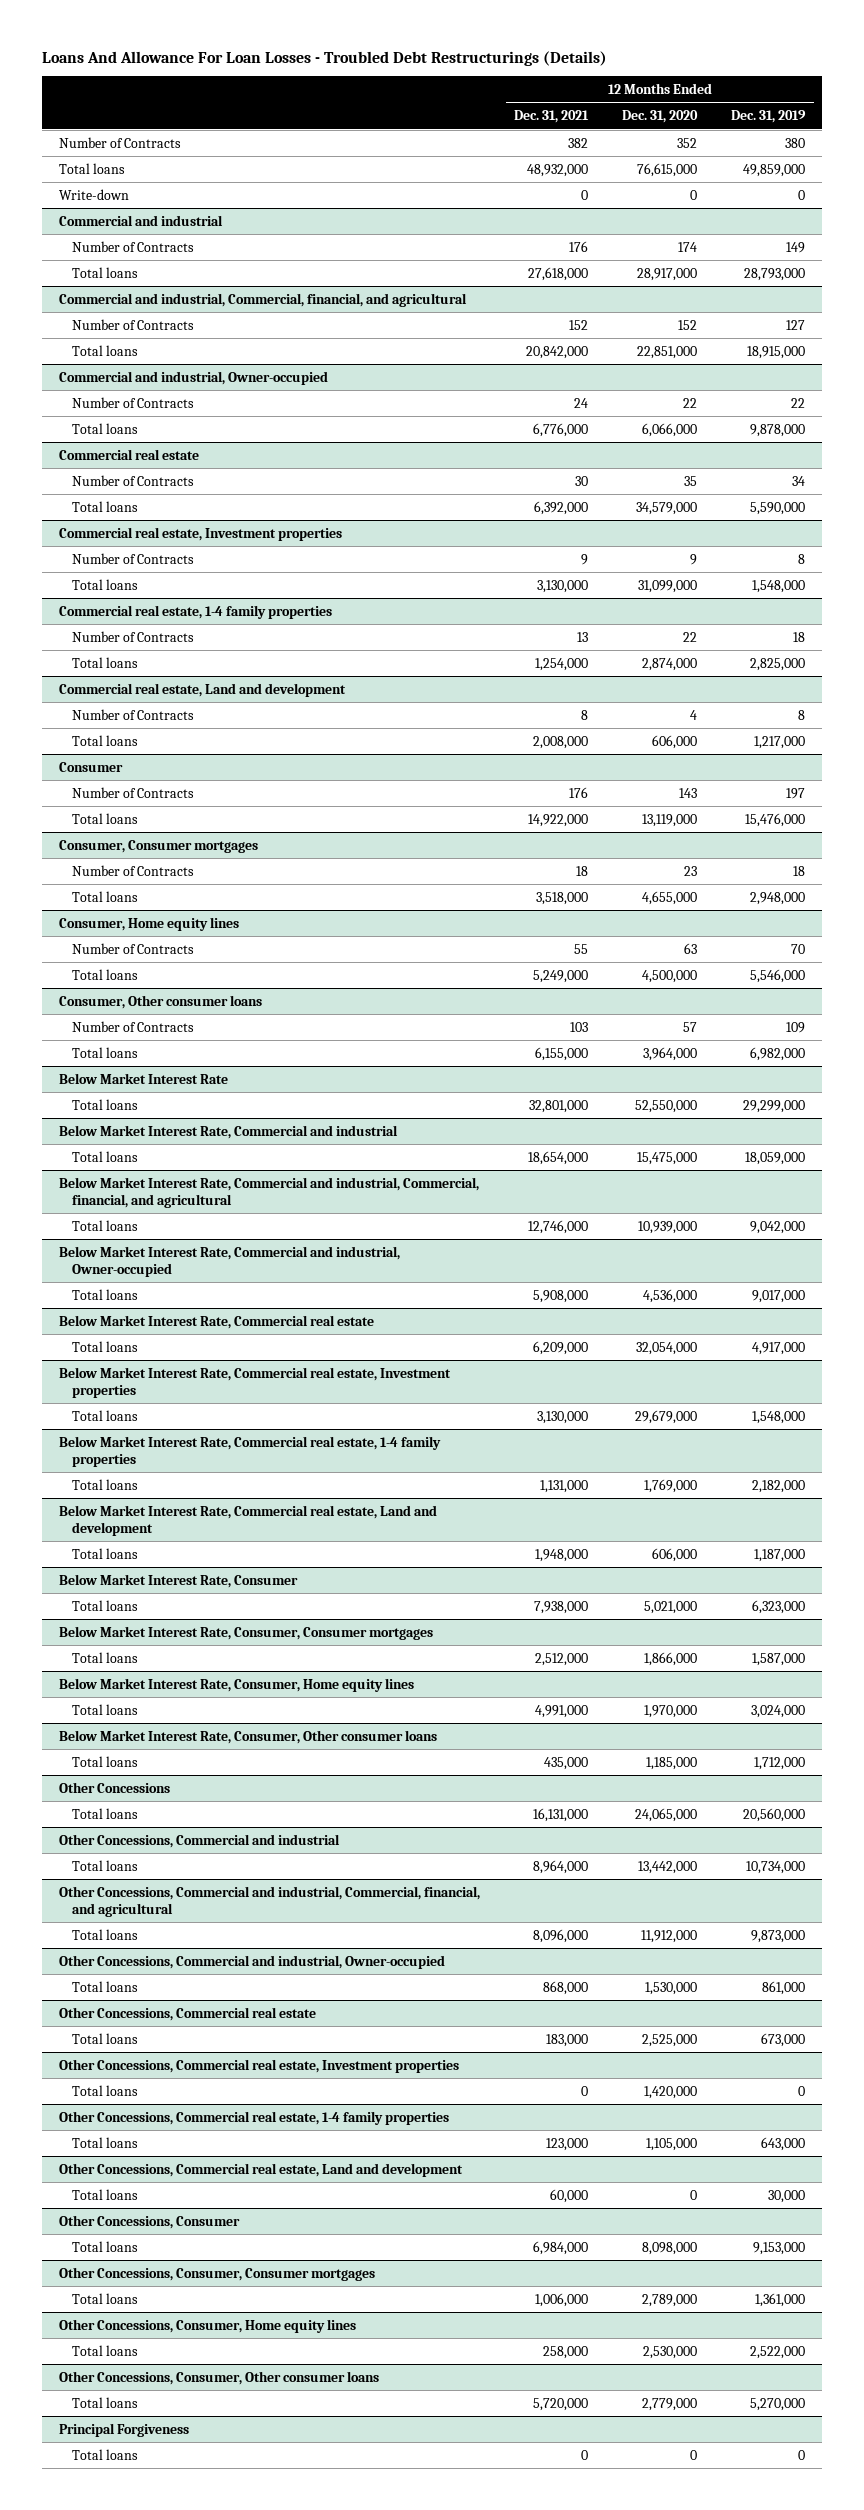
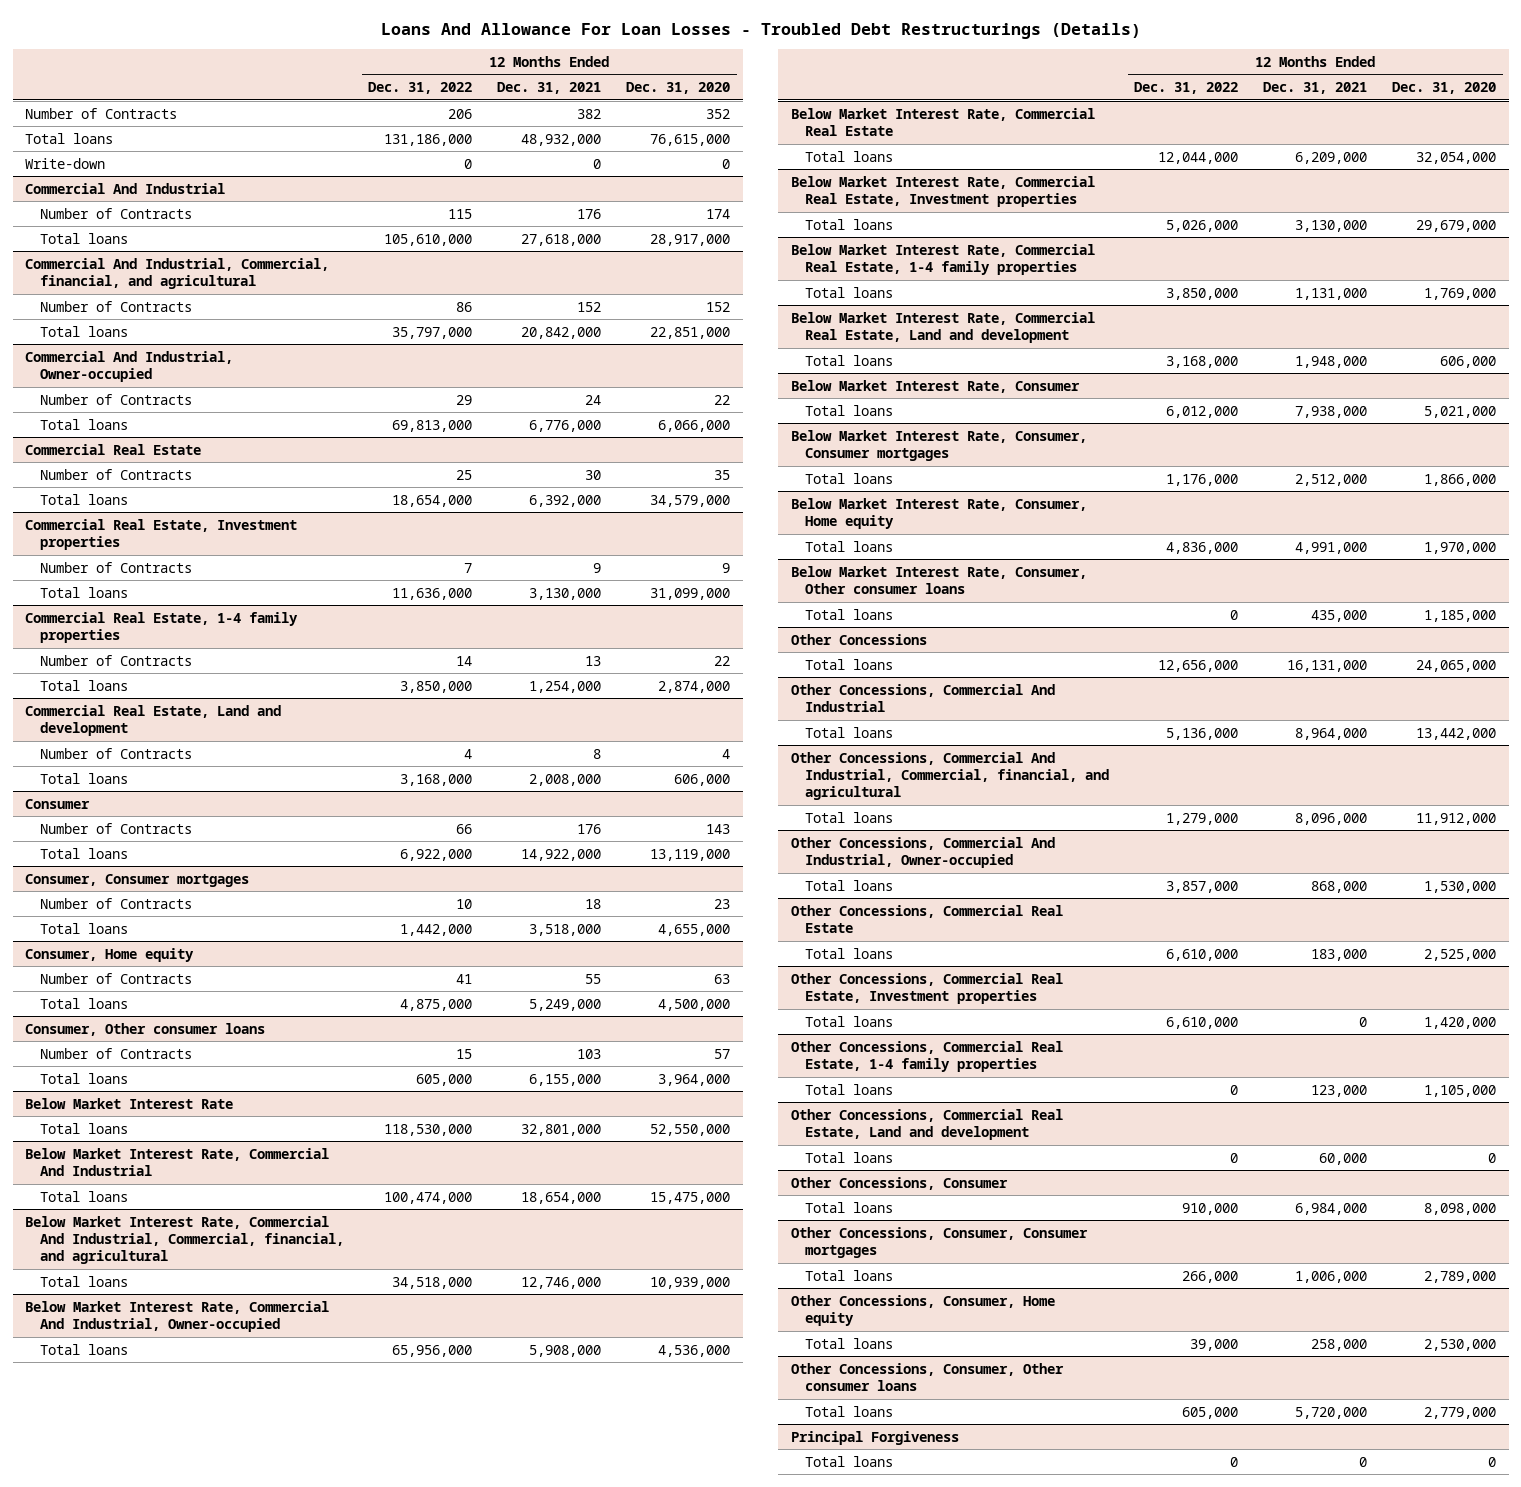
- | 12 Months Ended Dec. 31, 2021 | 12 Months Ended Dec. 31, 2020 | 12 Months Ended Dec. 31, 2019
+ | 12 Months Ended Dec. 31, 2022 | 12 Months Ended Dec. 31, 2021 | 12 Months Ended Dec. 31, 2020
- Commercial and industrial
+ Commercial And Industrial
- Commercial and industrial, Commercial, financial, and agricultural
+ Commercial And Industrial, Commercial, financial, and agricultural
- Commercial and industrial, Owner-occupied
+ Commercial And Industrial, Owner-occupied
- Commercial real estate
+ Commercial Real Estate
- Commercial real estate, Investment properties
+ Commercial Real Estate, Investment properties
- Commercial real estate, 1-4 family properties
+ Commercial Real Estate, 1-4 family properties
- Commercial real estate, Land and development
+ Commercial Real Estate, Land and development
- Consumer, Home equity lines
+ Consumer, Home equity
- Below Market Interest Rate, Commercial and industrial
+ Below Market Interest Rate, Commercial And Industrial
- Below Market Interest Rate, Commercial and industrial, Commercial, financial, and agricultural
+ Below Market Interest Rate, Commercial And Industrial, Commercial, financial, and agricultural
- Below Market Interest Rate, Commercial and industrial, Owner-occupied
+ Below Market Interest Rate, Commercial And Industrial, Owner-occupied
- Below Market Interest Rate, Commercial real estate
+ Below Market Interest Rate, Commercial Real Estate
- Below Market Interest Rate, Commercial real estate, Investment properties
+ Below Market Interest Rate, Commercial Real Estate, Investment properties
- Below Market Interest Rate, Commercial real estate, 1-4 family properties
+ Below Market Interest Rate, Commercial Real Estate, 1-4 family properties
- Below Market Interest Rate, Commercial real estate, Land and development
+ Below Market Interest Rate, Commercial Real Estate, Land and development
- Below Market Interest Rate, Consumer, Home equity lines
+ Below Market Interest Rate, Consumer, Home equity
- Other Concessions, Commercial and industrial
+ Other Concessions, Commercial And Industrial
- Other Concessions, Commercial and industrial, Commercial, financial, and agricultural
+ Other Concessions, Commercial And Industrial, Commercial, financial, and agricultural
- Other Concessions, Commercial and industrial, Owner-occupied
+ Other Concessions, Commercial And Industrial, Owner-occupied
- Other Concessions, Commercial real estate
+ Other Concessions, Commercial Real Estate
- Other Concessions, Commercial real estate, Investment properties
+ Other Concessions, Commercial Real Estate, Investment properties
- Other Concessions, Commercial real estate, 1-4 family properties
+ Other Concessions, Commercial Real Estate, 1-4 family properties
- Other Concessions, Commercial real estate, Land and development
+ Other Concessions, Commercial Real Estate, Land and development
- Other Concessions, Consumer, Home equity lines
+ Other Concessions, Consumer, Home equity

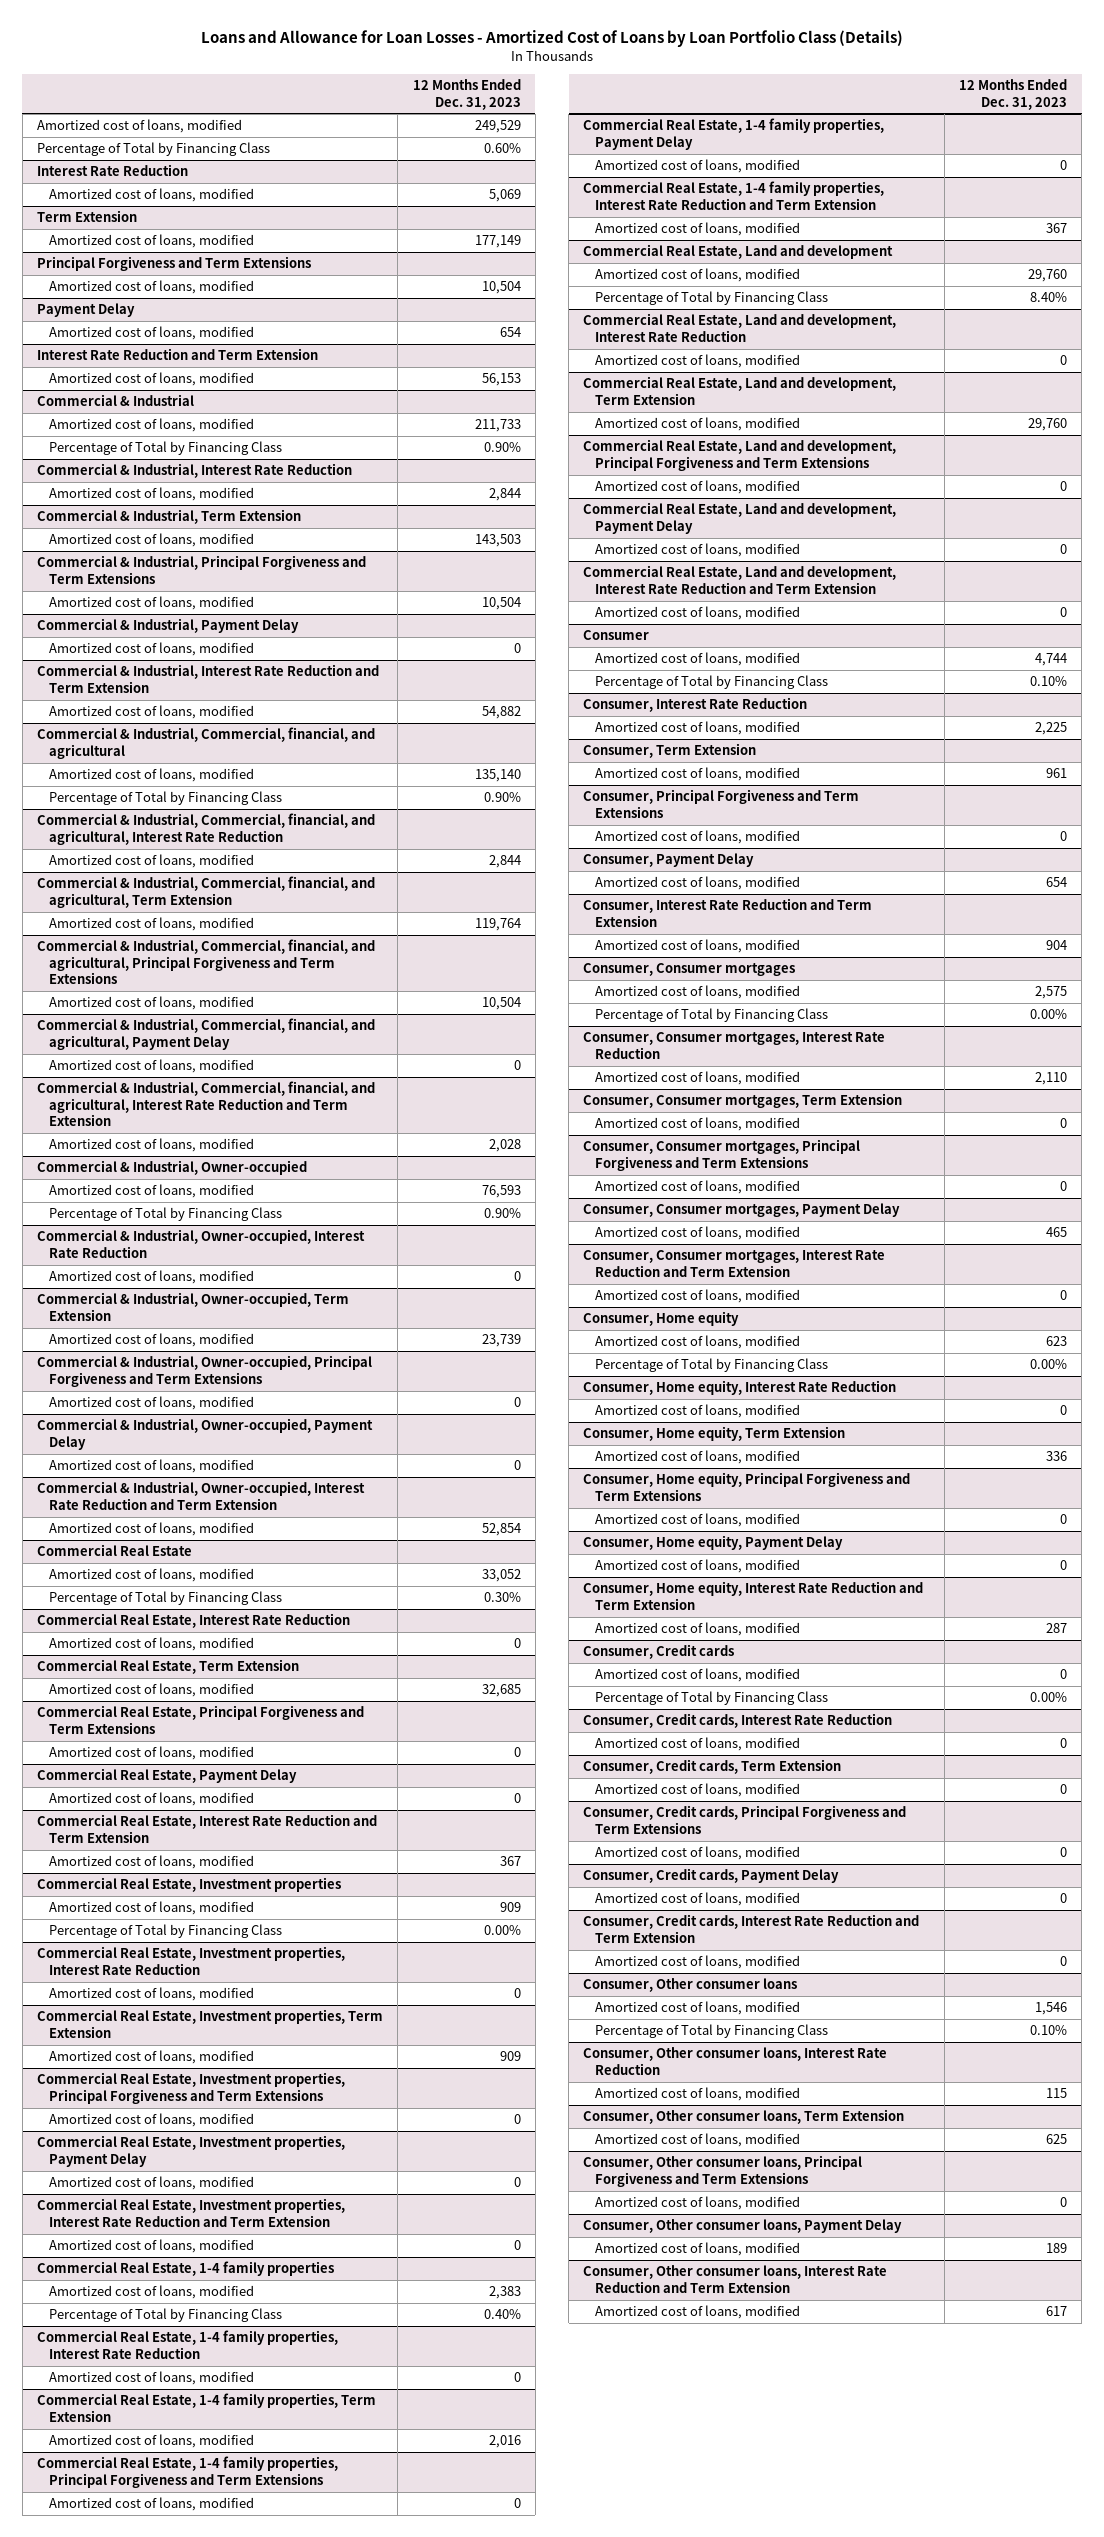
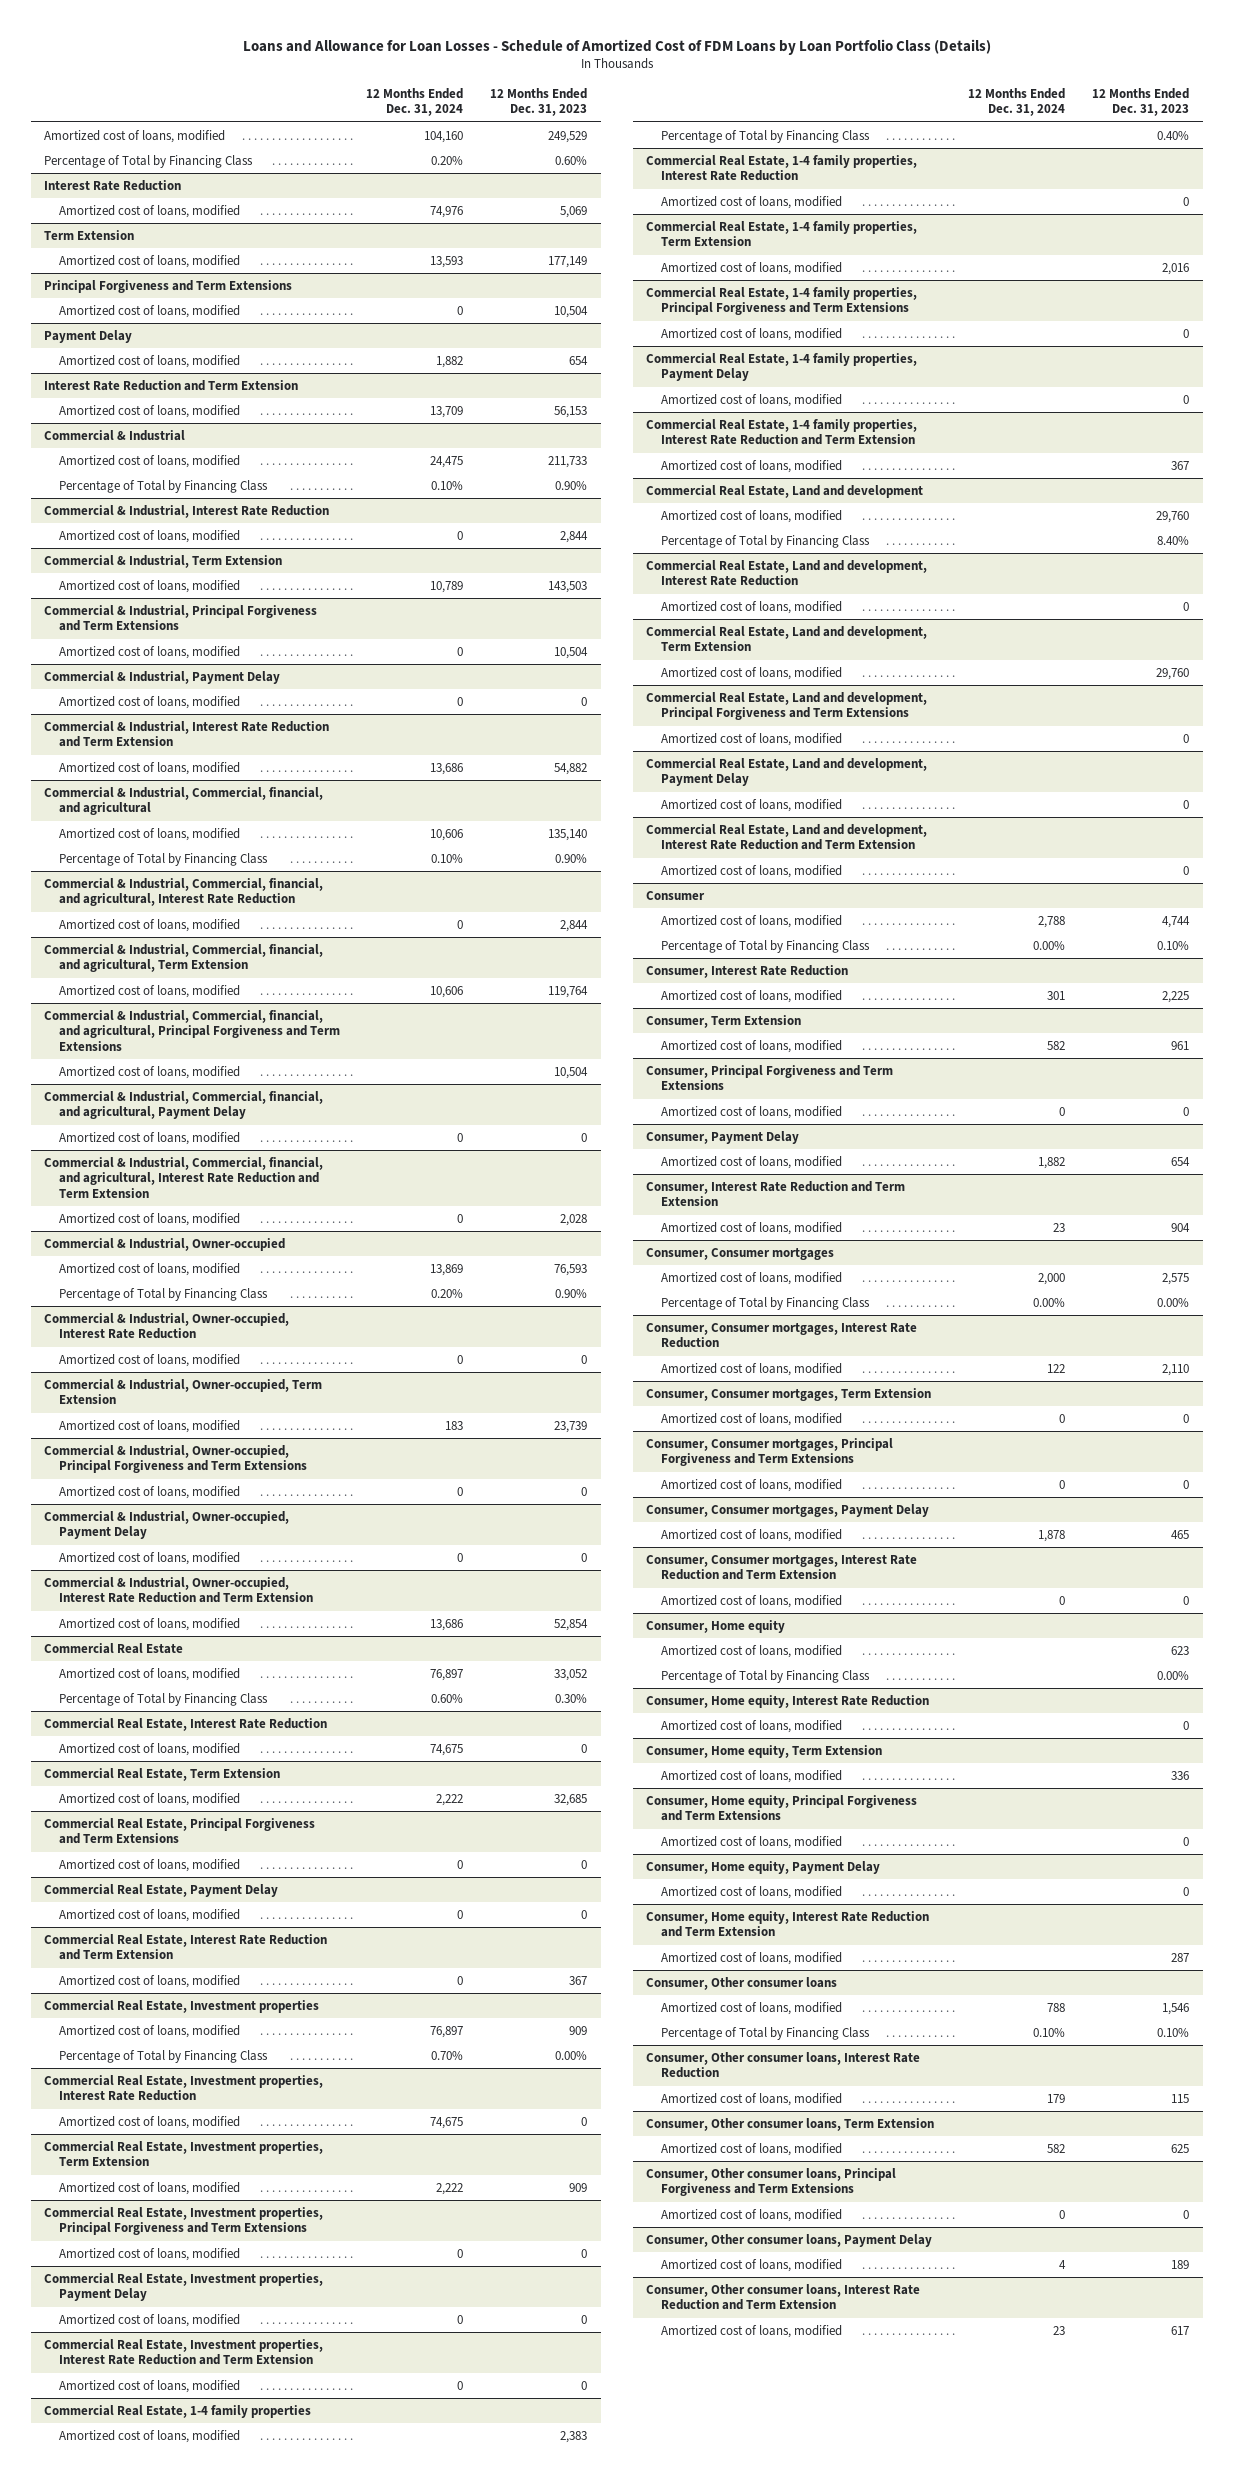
- Loans and Allowance for Loan Losses - Amortized Cost of Loans by Loan Portfolio Class (Details)
+ Loans and Allowance for Loan Losses - Schedule of Amortized Cost of FDM Loans by Loan Portfolio Class (Details)
- | 12 Months Ended Dec. 31, 2023
+ | 12 Months Ended Dec. 31, 2024 | 12 Months Ended Dec. 31, 2023
- Consumer, Credit cards
- Amortized cost of loans, modified | 0
- Percentage of Total by Financing Class | 0.00%
- Consumer, Credit cards, Interest Rate Reduction
- Amortized cost of loans, modified | 0
- Consumer, Credit cards, Term Extension
- Amortized cost of loans, modified | 0
- Consumer, Credit cards, Principal Forgiveness and Term Extensions
- Amortized cost of loans, modified | 0
- Consumer, Credit cards, Payment Delay
- Amortized cost of loans, modified | 0
- Consumer, Credit cards, Interest Rate Reduction and Term Extension
- Amortized cost of loans, modified | 0

